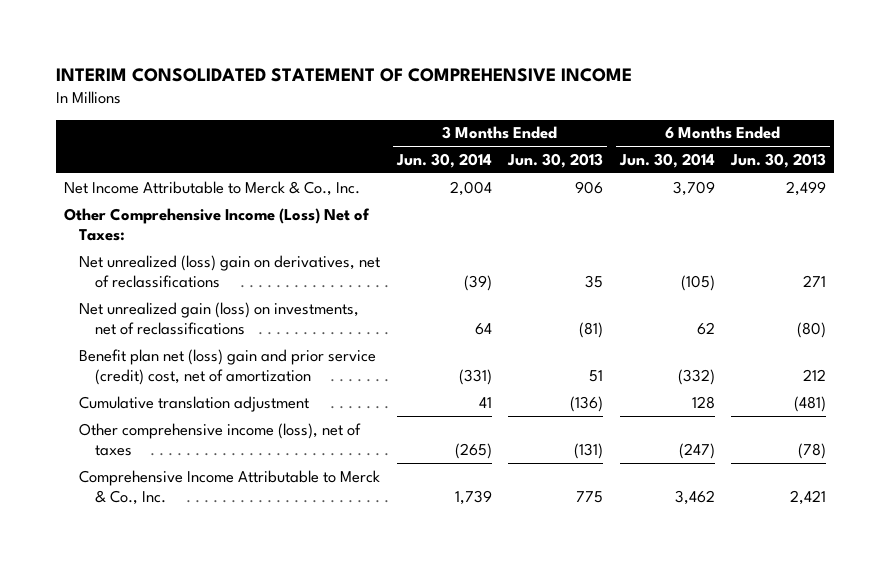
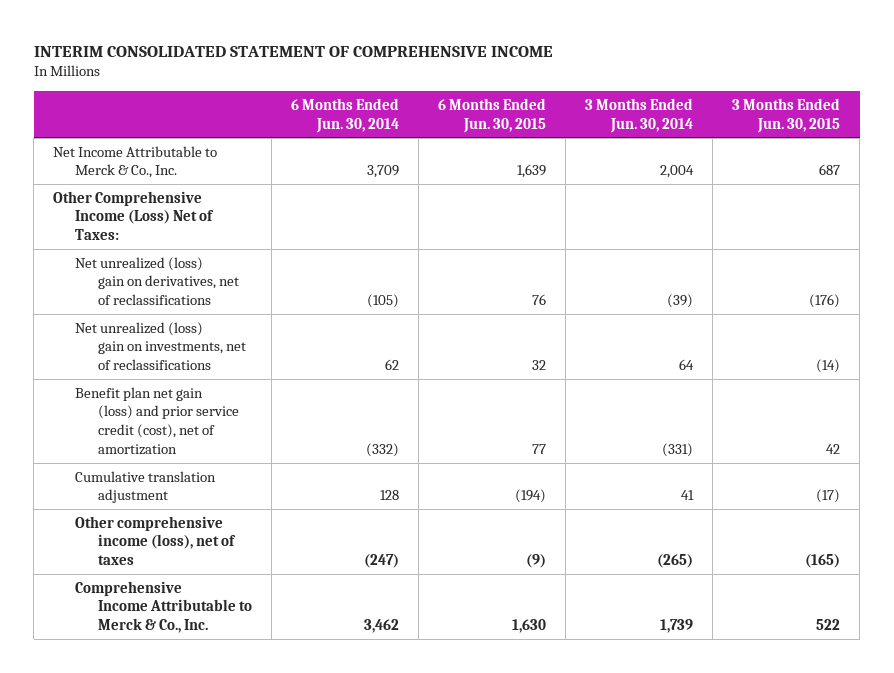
- | 3 Months Ended Jun. 30, 2014 | 3 Months Ended Jun. 30, 2013 | 6 Months Ended Jun. 30, 2014 | 6 Months Ended Jun. 30, 2013
+ | 6 Months Ended Jun. 30, 2014 | 6 Months Ended Jun. 30, 2015 | 3 Months Ended Jun. 30, 2014 | 3 Months Ended Jun. 30, 2015
- Net unrealized gain (loss) on investments, net of reclassifications | 64 | (81) | 62 | (80)
- Benefit plan net (loss) gain and prior service (credit) cost, net of amortization | (331) | 51 | (332) | 212
+ Net unrealized (loss) gain on investments, net of reclassifications | 62 | 32 | 64 | (14)
+ Benefit plan net gain (loss) and prior service credit (cost), net of amortization | (332) | 77 | (331) | 42

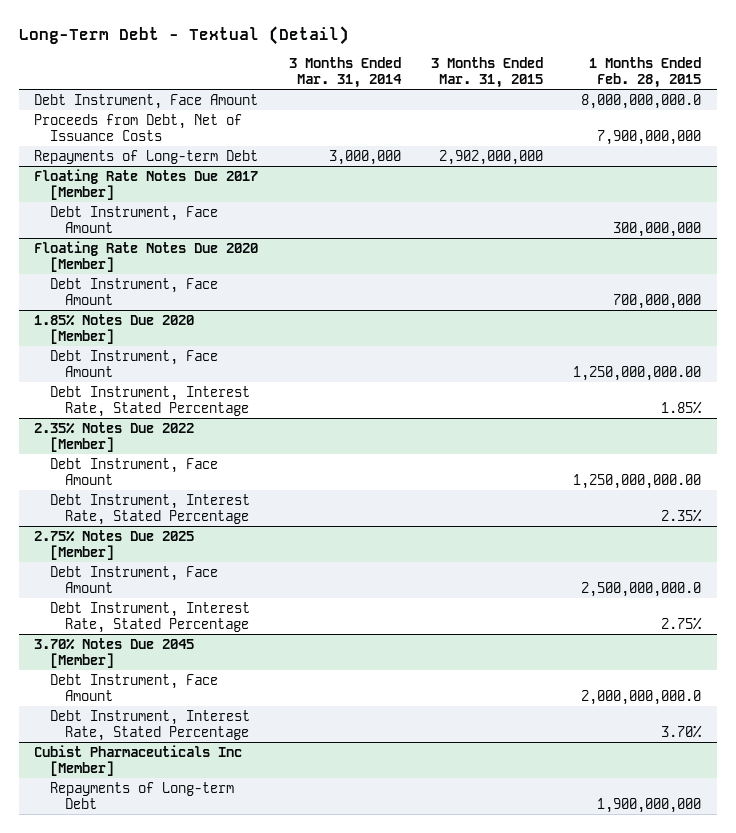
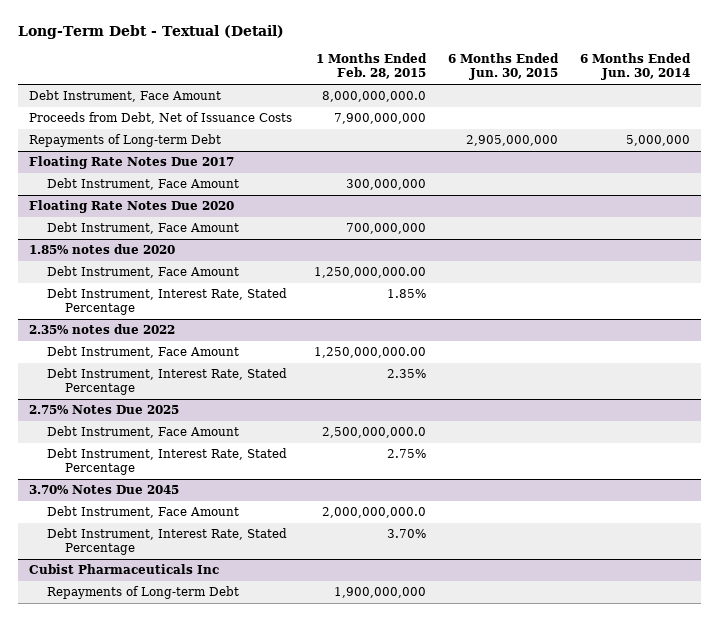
- | 3 Months Ended Mar. 31, 2014 | 3 Months Ended Mar. 31, 2015 | 1 Months Ended Feb. 28, 2015
+ | 1 Months Ended Feb. 28, 2015 | 6 Months Ended Jun. 30, 2015 | 6 Months Ended Jun. 30, 2014
- Floating Rate Notes Due 2017 [Member]
+ Floating Rate Notes Due 2017
- Floating Rate Notes Due 2020 [Member]
+ Floating Rate Notes Due 2020
- 1.85% Notes Due 2020 [Member]
+ 1.85% notes due 2020
- 2.35% Notes Due 2022 [Member]
+ 2.35% notes due 2022
- 2.75% Notes Due 2025 [Member]
+ 2.75% Notes Due 2025
- 3.70% Notes Due 2045 [Member]
+ 3.70% Notes Due 2045
- Cubist Pharmaceuticals Inc [Member]
+ Cubist Pharmaceuticals Inc

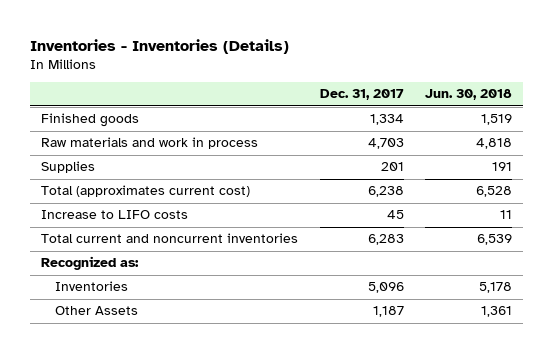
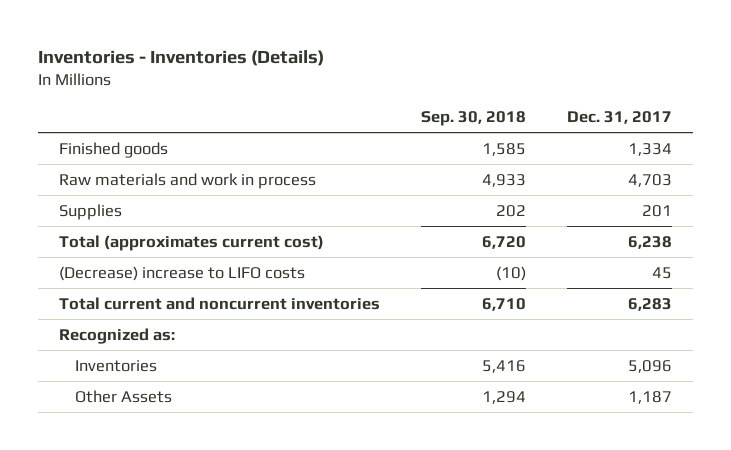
- | Dec. 31, 2017 | Jun. 30, 2018
+ | Sep. 30, 2018 | Dec. 31, 2017
- Increase to LIFO costs | 45 | 11
+ (Decrease) increase to LIFO costs | (10) | 45

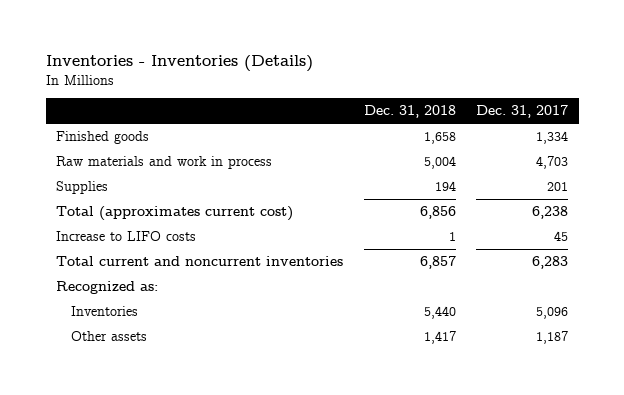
- | Sep. 30, 2018 | Dec. 31, 2017
+ | Dec. 31, 2018 | Dec. 31, 2017
- (Decrease) increase to LIFO costs | (10) | 45
+ Increase to LIFO costs | 1 | 45
- Other Assets | 1,294 | 1,187
+ Other assets | 1,417 | 1,187

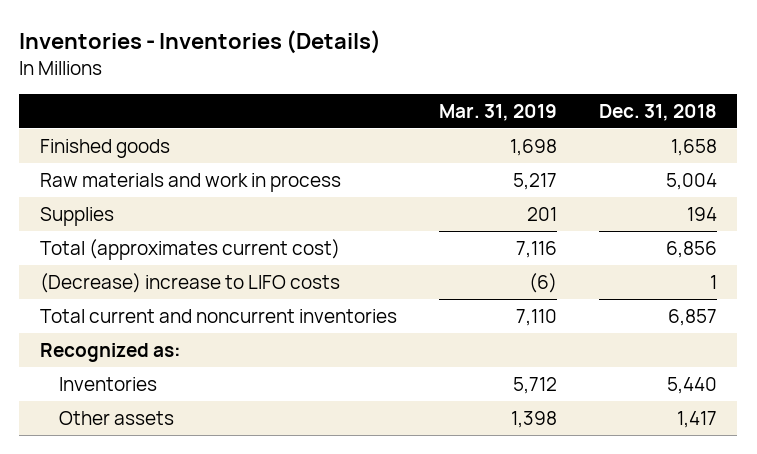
- | Dec. 31, 2018 | Dec. 31, 2017
+ | Mar. 31, 2019 | Dec. 31, 2018
- Increase to LIFO costs | 1 | 45
+ (Decrease) increase to LIFO costs | (6) | 1

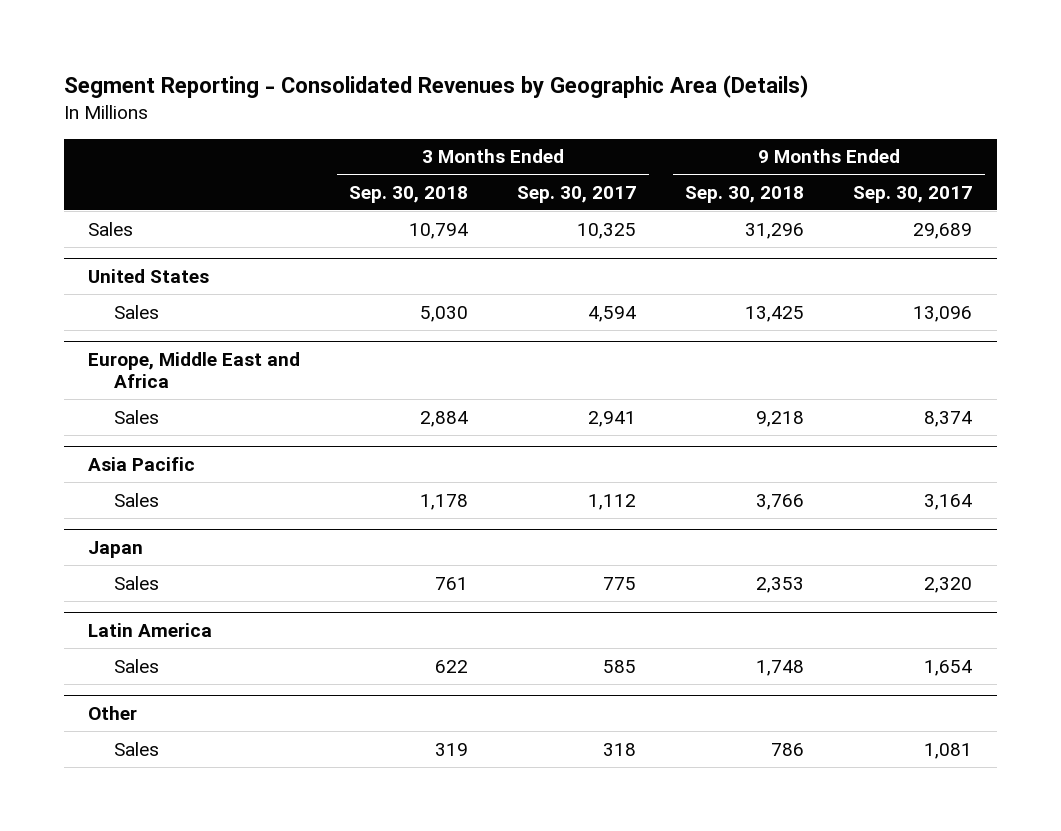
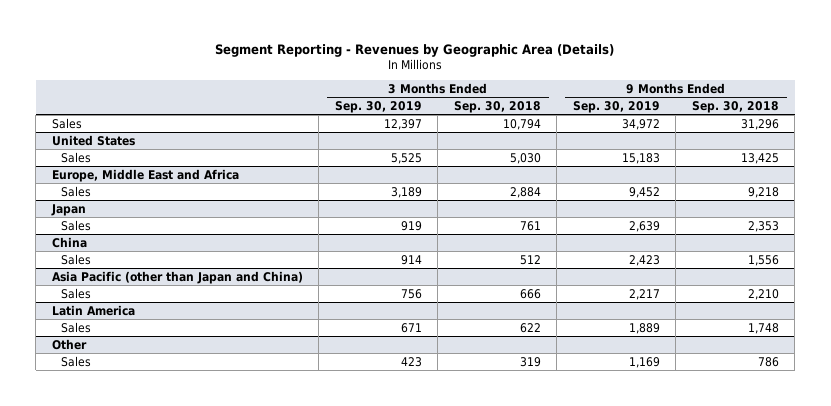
- Segment Reporting - Consolidated Revenues by Geographic Area (Details)
+ Segment Reporting - Revenues by Geographic Area (Details)
- | 3 Months Ended Sep. 30, 2018 | 3 Months Ended Sep. 30, 2017 | 9 Months Ended Sep. 30, 2018 | 9 Months Ended Sep. 30, 2017
+ | 3 Months Ended Sep. 30, 2019 | 3 Months Ended Sep. 30, 2018 | 9 Months Ended Sep. 30, 2019 | 9 Months Ended Sep. 30, 2018
- Asia Pacific
- Sales | 1,178 | 1,112 | 3,766 | 3,164
+ China
+ Sales | 914 | 512 | 2,423 | 1,556
+ Asia Pacific (other than Japan and China)
+ Sales | 756 | 666 | 2,217 | 2,210

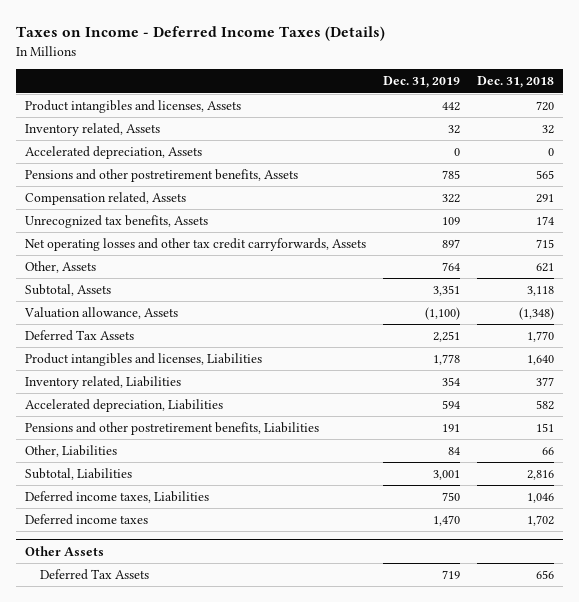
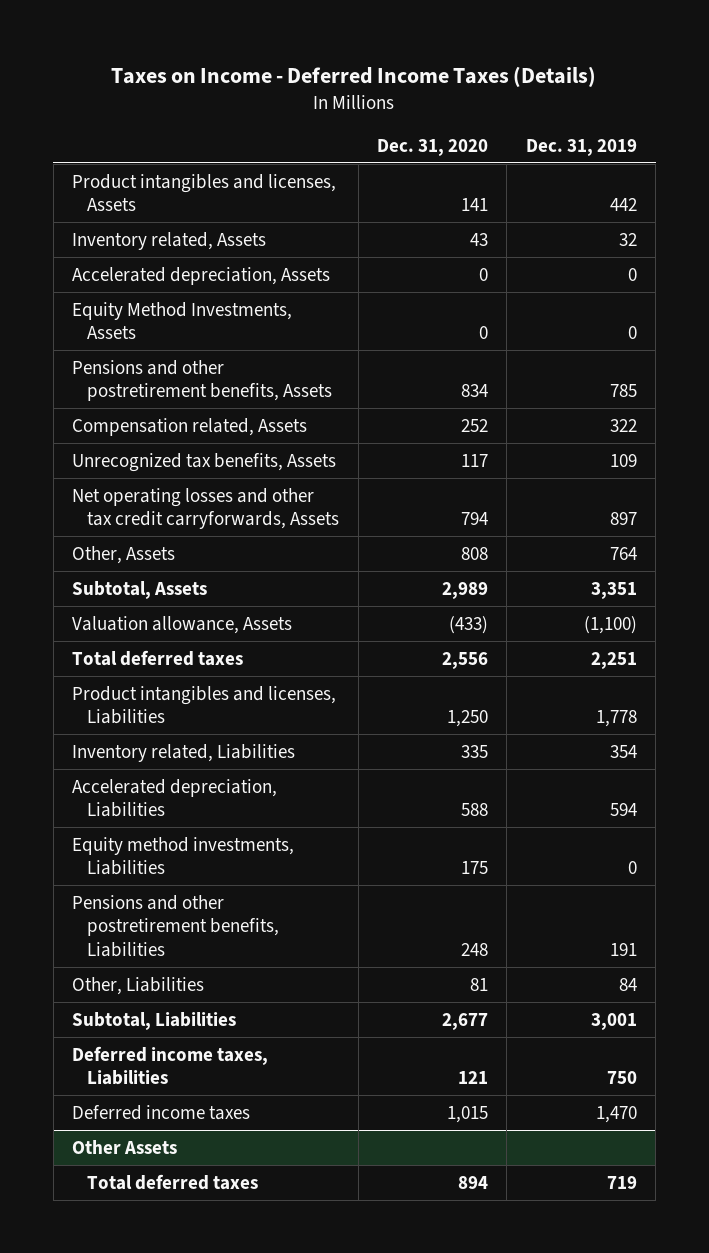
- | Dec. 31, 2019 | Dec. 31, 2018
+ | Dec. 31, 2020 | Dec. 31, 2019
+ Equity Method Investments, Assets | 0 | 0
- Deferred Tax Assets | 2,251 | 1,770
+ Total deferred taxes | 2,556 | 2,251
+ Equity method investments, Liabilities | 175 | 0
@ Other Assets
- Deferred Tax Assets | 719 | 656
+ Total deferred taxes | 894 | 719

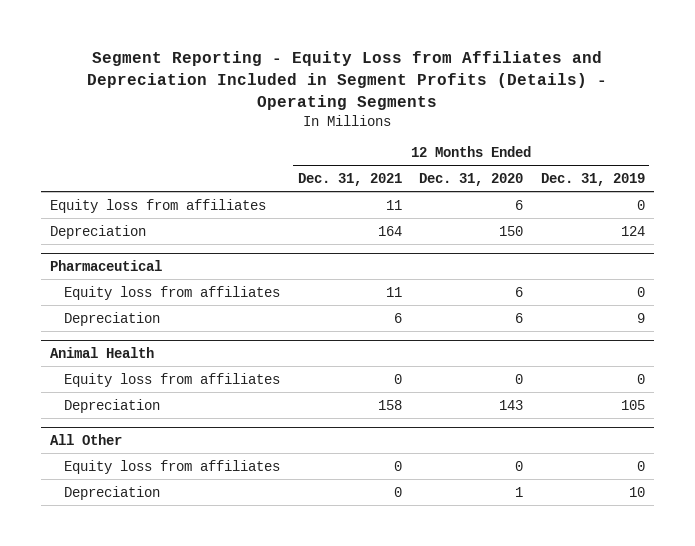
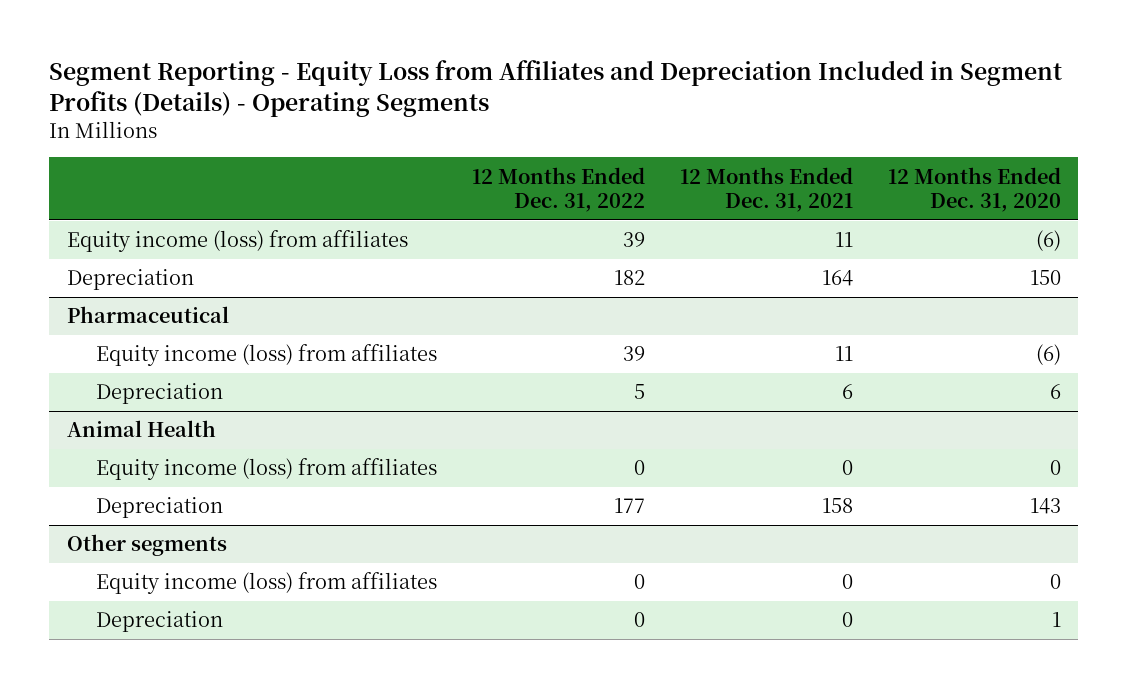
- | 12 Months Ended Dec. 31, 2021 | 12 Months Ended Dec. 31, 2020 | 12 Months Ended Dec. 31, 2019
+ | 12 Months Ended Dec. 31, 2022 | 12 Months Ended Dec. 31, 2021 | 12 Months Ended Dec. 31, 2020
- Equity loss from affiliates | 11 | 6 | 0
+ Equity income (loss) from affiliates | 39 | 11 | (6)
@ Pharmaceutical
- Equity loss from affiliates | 11 | 6 | 0
+ Equity income (loss) from affiliates | 39 | 11 | (6)
@ Animal Health
- Equity loss from affiliates | 0 | 0 | 0
+ Equity income (loss) from affiliates | 0 | 0 | 0
- All Other
- Equity loss from affiliates | 0 | 0 | 0
+ Other segments
+ Equity income (loss) from affiliates | 0 | 0 | 0

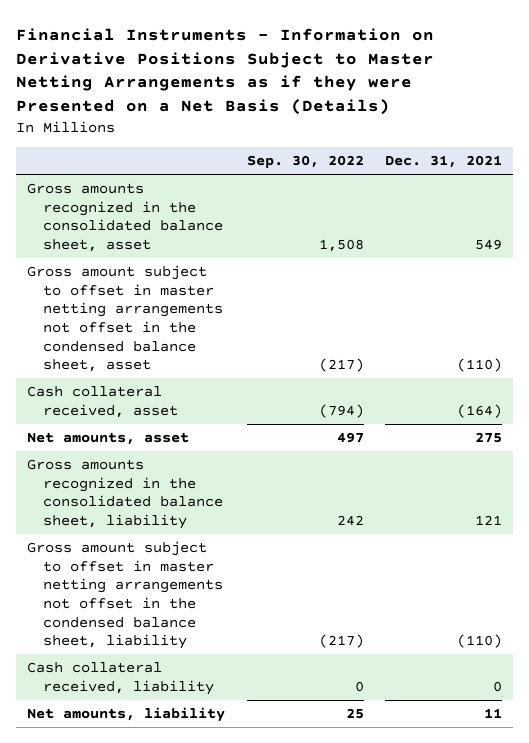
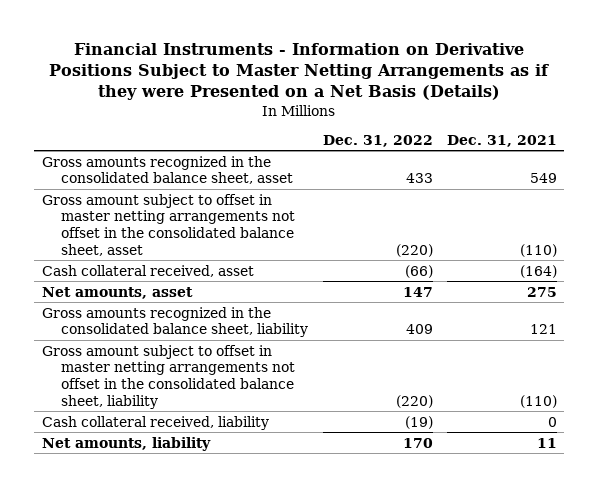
- | Sep. 30, 2022 | Dec. 31, 2021
+ | Dec. 31, 2022 | Dec. 31, 2021
- Gross amount subject to offset in master netting arrangements not offset in the condensed balance sheet, asset | (217) | (110)
+ Gross amount subject to offset in master netting arrangements not offset in the consolidated balance sheet, asset | (220) | (110)
- Gross amount subject to offset in master netting arrangements not offset in the condensed balance sheet, liability | (217) | (110)
+ Gross amount subject to offset in master netting arrangements not offset in the consolidated balance sheet, liability | (220) | (110)

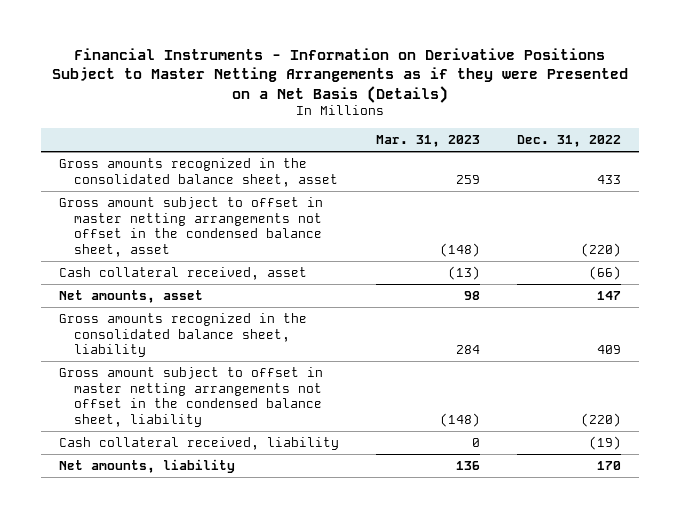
- | Dec. 31, 2022 | Dec. 31, 2021
+ | Mar. 31, 2023 | Dec. 31, 2022
- Gross amount subject to offset in master netting arrangements not offset in the consolidated balance sheet, asset | (220) | (110)
+ Gross amount subject to offset in master netting arrangements not offset in the condensed balance sheet, asset | (148) | (220)
- Gross amount subject to offset in master netting arrangements not offset in the consolidated balance sheet, liability | (220) | (110)
+ Gross amount subject to offset in master netting arrangements not offset in the condensed balance sheet, liability | (148) | (220)

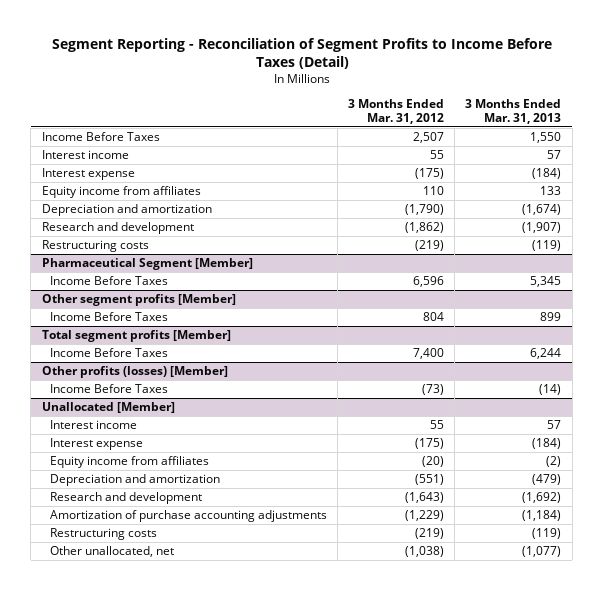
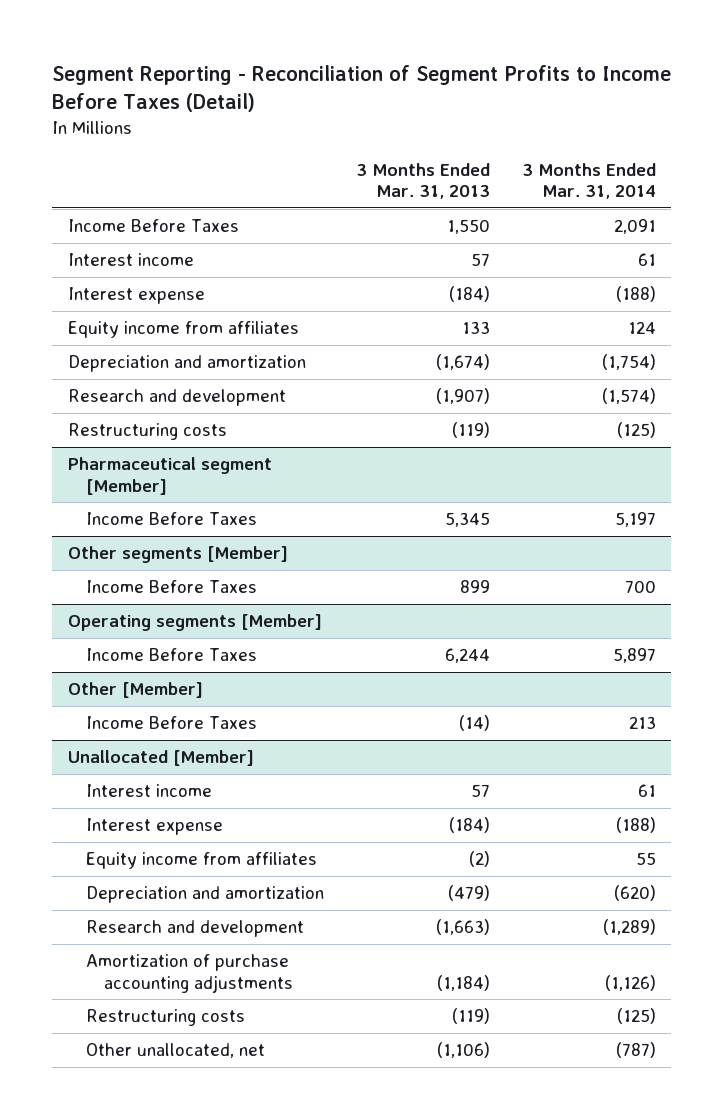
- | 3 Months Ended Mar. 31, 2012 | 3 Months Ended Mar. 31, 2013
+ | 3 Months Ended Mar. 31, 2013 | 3 Months Ended Mar. 31, 2014
- Pharmaceutical Segment [Member]
+ Pharmaceutical segment [Member]
- Other segment profits [Member]
+ Other segments [Member]
- Total segment profits [Member]
+ Operating segments [Member]
- Other profits (losses) [Member]
+ Other [Member]
@ Unallocated [Member]
- Research and development | (1,643) | (1,692)
+ Research and development | (1,663) | (1,289)
- Other unallocated, net | (1,038) | (1,077)
+ Other unallocated, net | (1,106) | (787)

